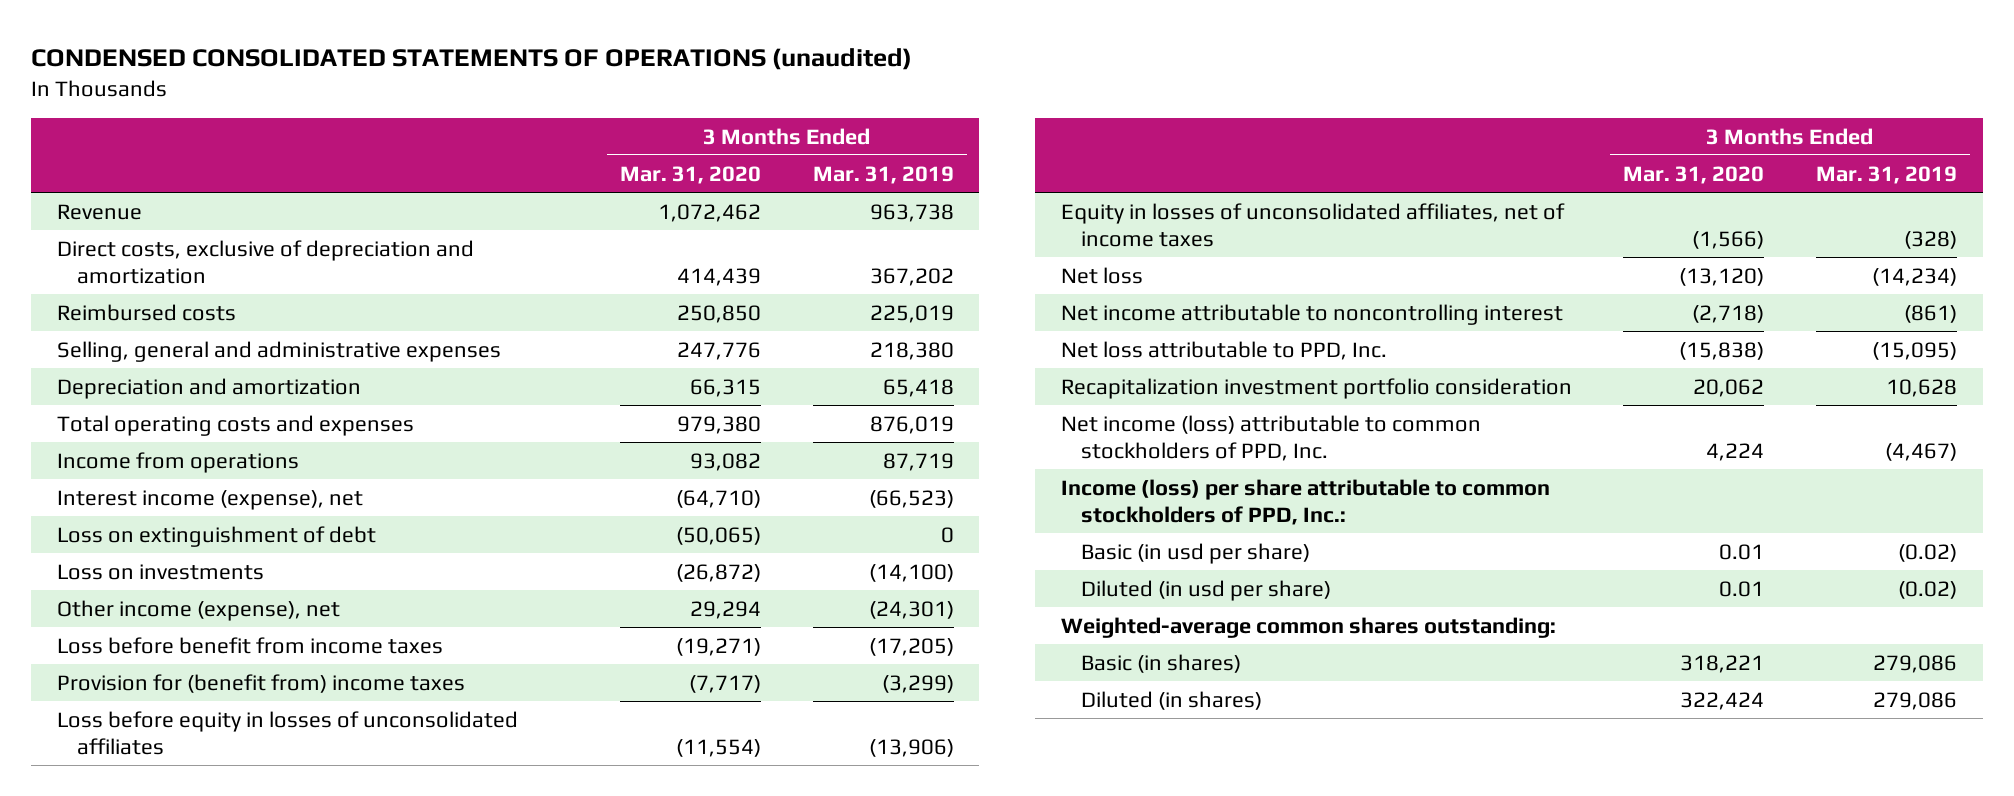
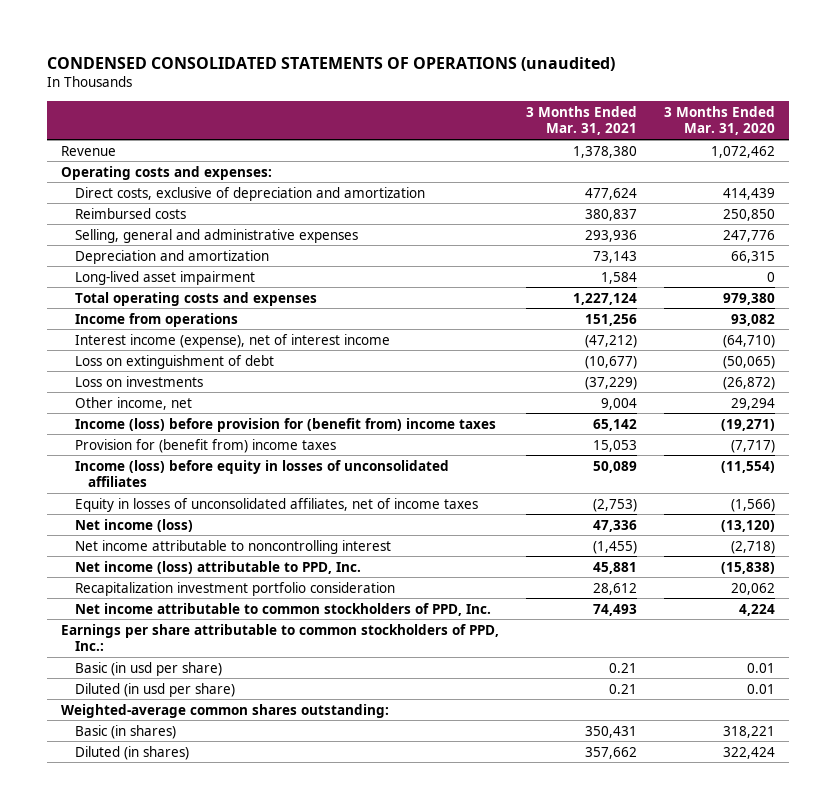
- | 3 Months Ended Mar. 31, 2020 | 3 Months Ended Mar. 31, 2019
+ | 3 Months Ended Mar. 31, 2021 | 3 Months Ended Mar. 31, 2020
+ Operating costs and expenses:
+ Long-lived asset impairment | 1,584 | 0
- Interest income (expense), net | (64,710) | (66,523)
+ Interest income (expense), net of interest income | (47,212) | (64,710)
- Other income (expense), net | 29,294 | (24,301)
- Loss before benefit from income taxes | (19,271) | (17,205)
+ Other income, net | 9,004 | 29,294
+ Income (loss) before provision for (benefit from) income taxes | 65,142 | (19,271)
- Loss before equity in losses of unconsolidated affiliates | (11,554) | (13,906)
+ Income (loss) before equity in losses of unconsolidated affiliates | 50,089 | (11,554)
- Net loss | (13,120) | (14,234)
+ Net income (loss) | 47,336 | (13,120)
- Net loss attributable to PPD, Inc. | (15,838) | (15,095)
+ Net income (loss) attributable to PPD, Inc. | 45,881 | (15,838)
- Net income (loss) attributable to common stockholders of PPD, Inc. | 4,224 | (4,467)
- Income (loss) per share attributable to common stockholders of PPD, Inc.:
+ Net income attributable to common stockholders of PPD, Inc. | 74,493 | 4,224
+ Earnings per share attributable to common stockholders of PPD, Inc.:

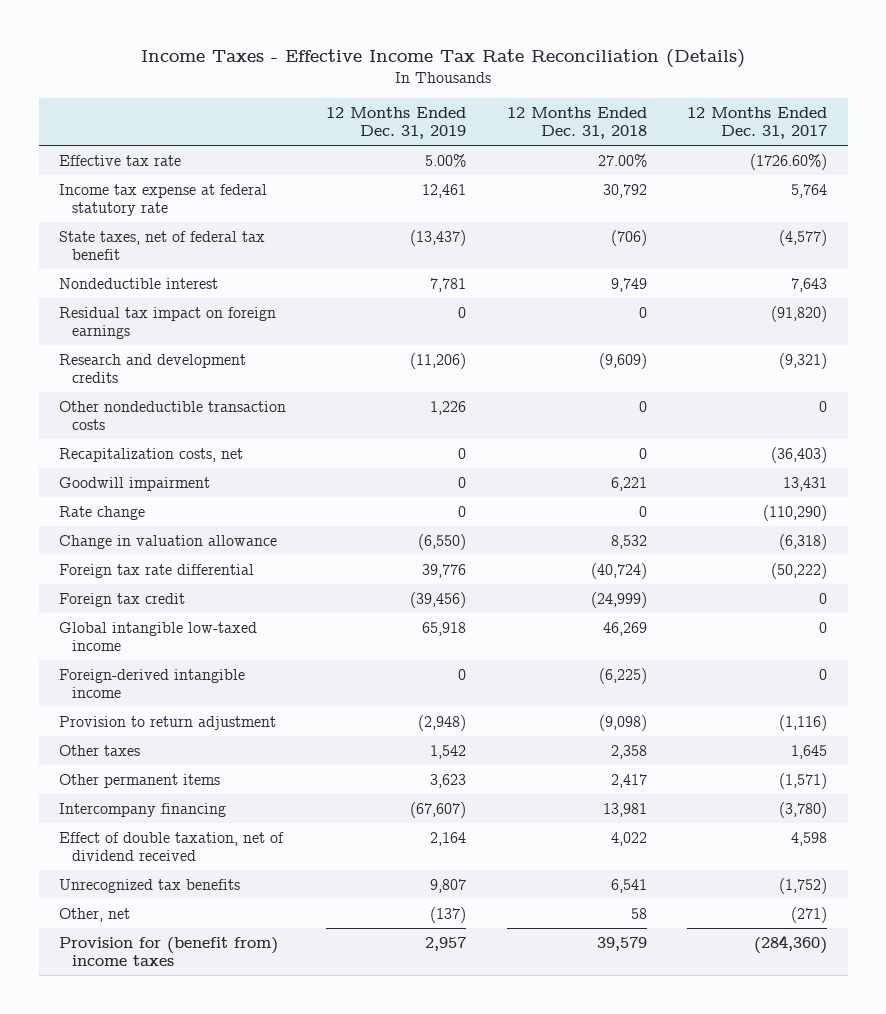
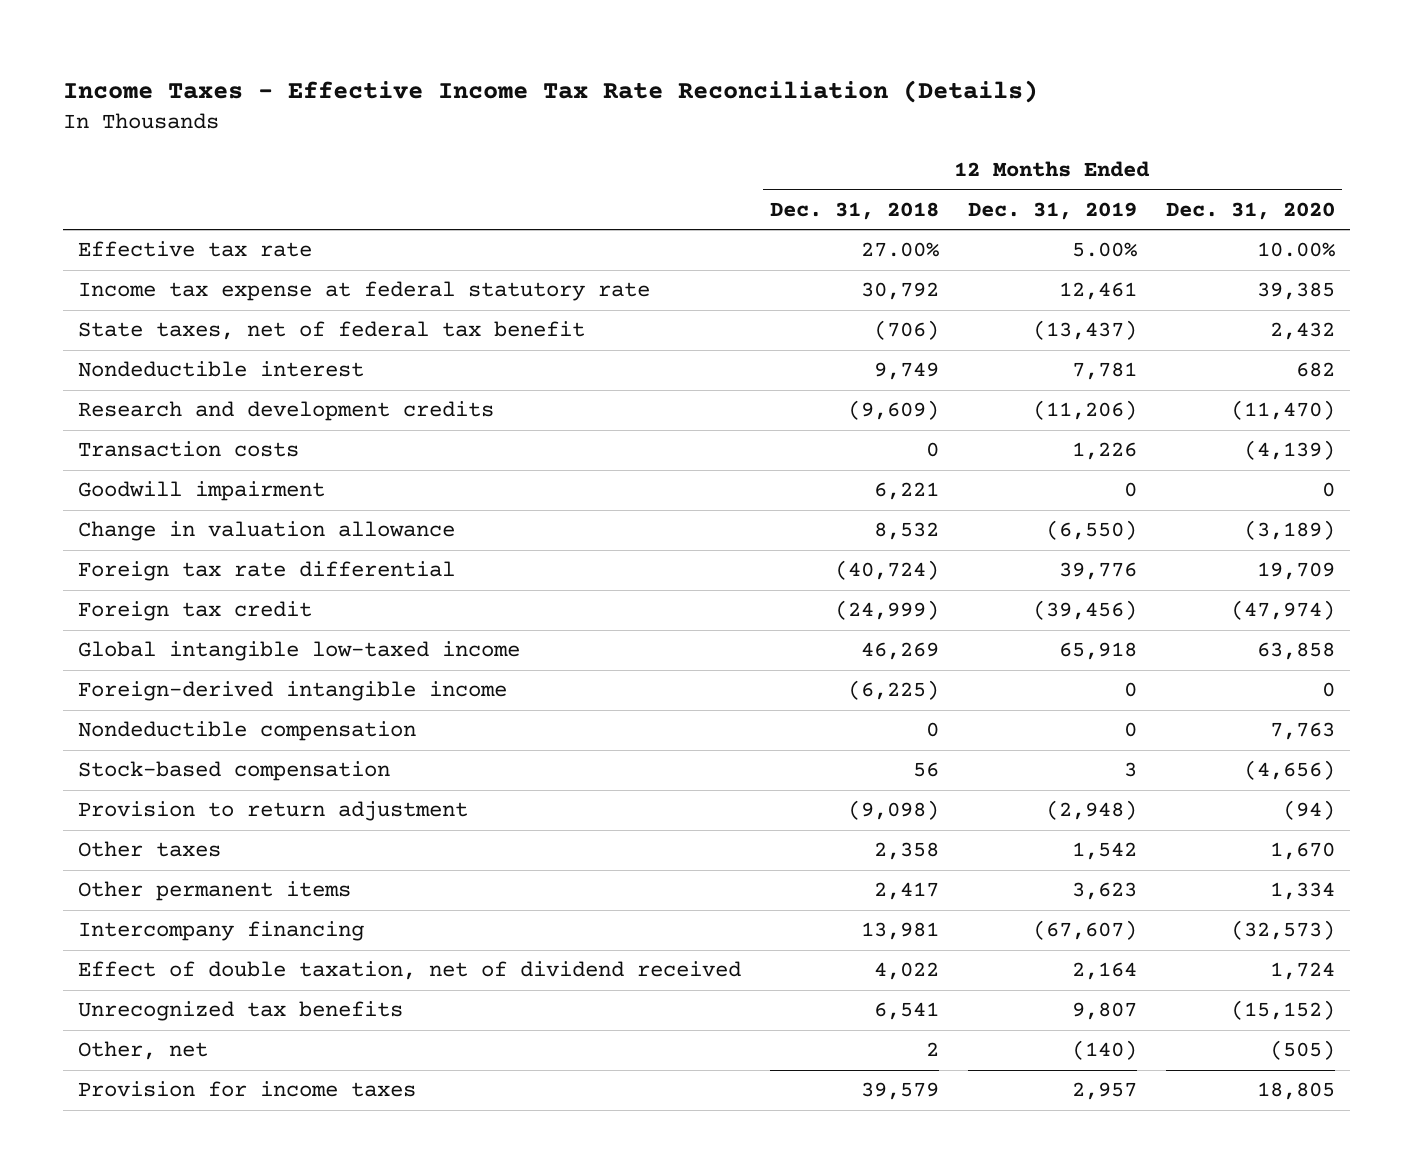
- | 12 Months Ended Dec. 31, 2019 | 12 Months Ended Dec. 31, 2018 | 12 Months Ended Dec. 31, 2017
+ | 12 Months Ended Dec. 31, 2018 | 12 Months Ended Dec. 31, 2019 | 12 Months Ended Dec. 31, 2020
- Residual tax impact on foreign earnings | 0 | 0 | (91,820)
- Other nondeductible transaction costs | 1,226 | 0 | 0
- Recapitalization costs, net | 0 | 0 | (36,403)
+ Transaction costs | 0 | 1,226 | (4,139)
- Rate change | 0 | 0 | (110,290)
+ Nondeductible compensation | 0 | 0 | 7,763
+ Stock-based compensation | 56 | 3 | (4,656)
- Other, net | (137) | 58 | (271)
- Provision for (benefit from) income taxes | 2,957 | 39,579 | (284,360)
+ Other, net | 2 | (140) | (505)
+ Provision for income taxes | 39,579 | 2,957 | 18,805

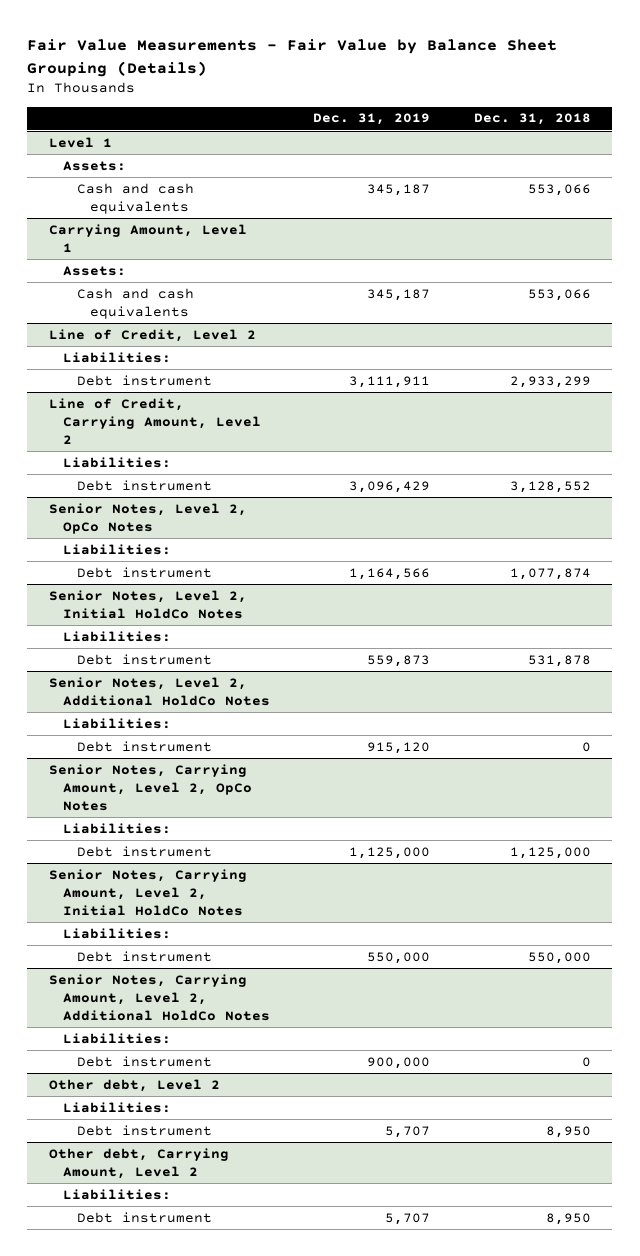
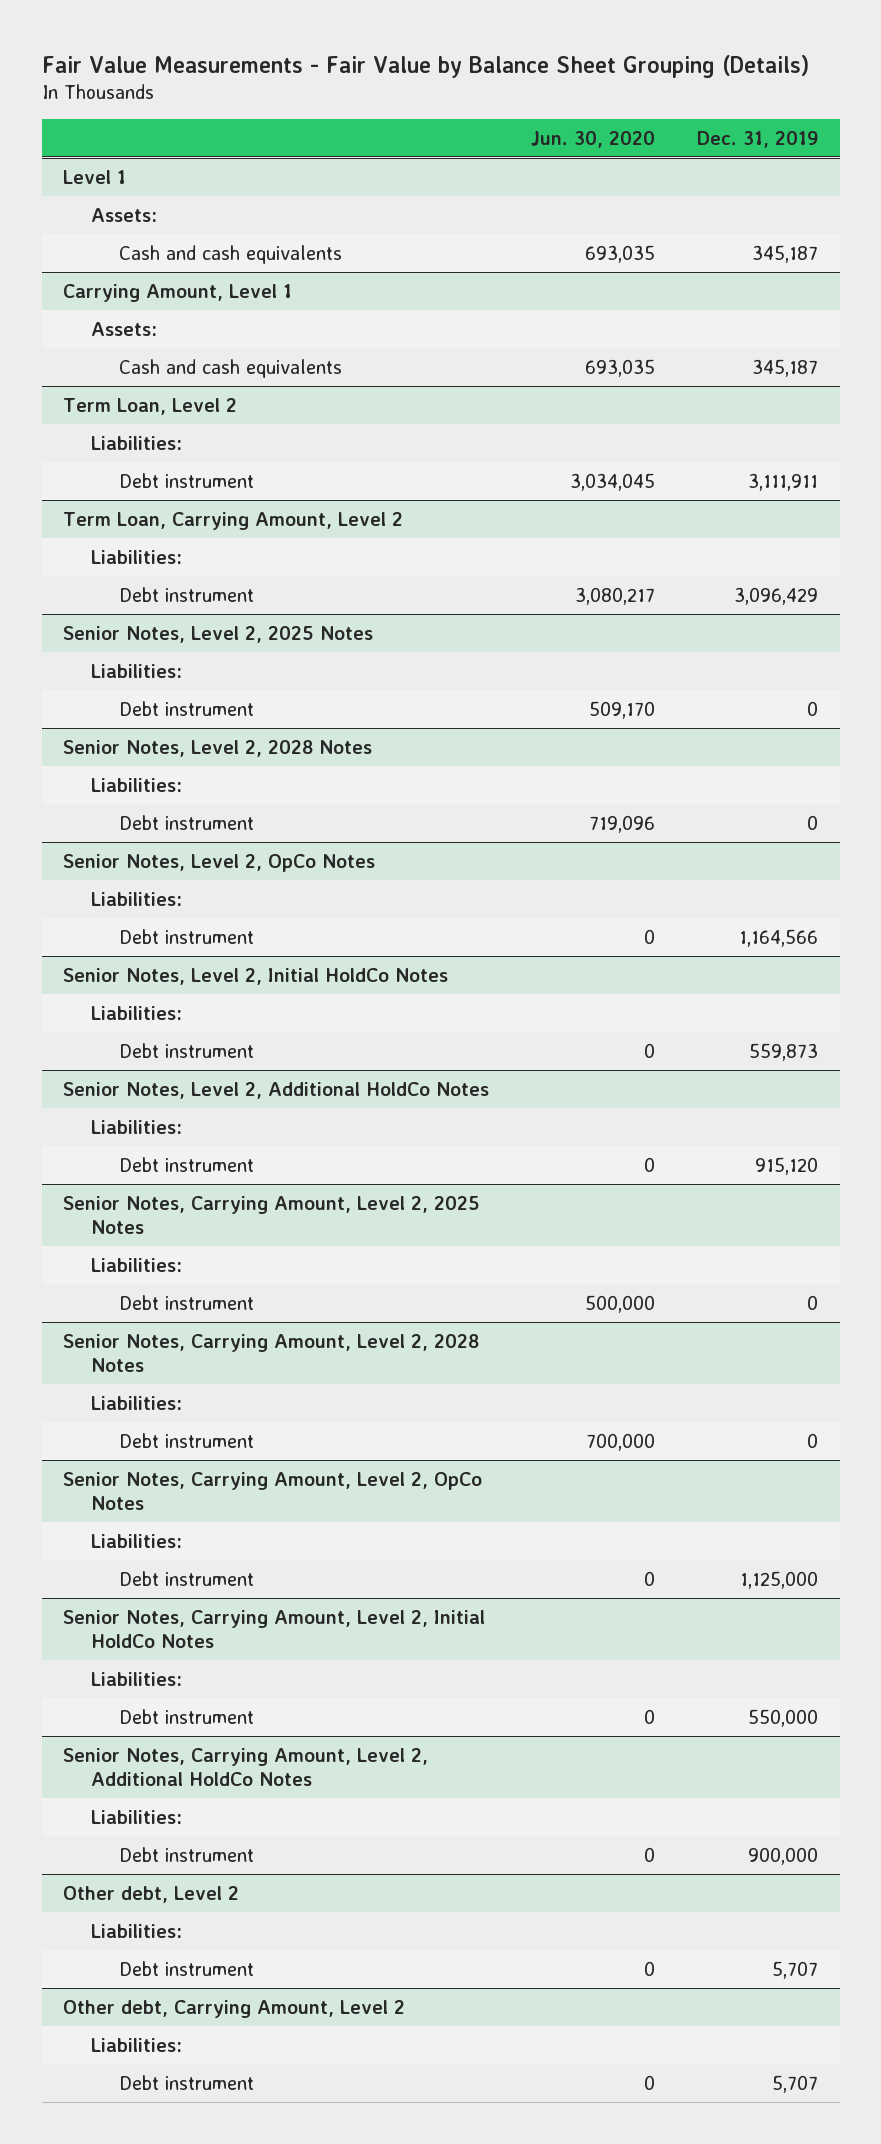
- | Dec. 31, 2019 | Dec. 31, 2018
+ | Jun. 30, 2020 | Dec. 31, 2019
- Line of Credit, Level 2
+ Term Loan, Level 2
- Line of Credit, Carrying Amount, Level 2
+ Term Loan, Carrying Amount, Level 2
+ Senior Notes, Level 2, 2025 Notes
+ Liabilities:
+ Debt instrument | 509,170 | 0
+ Senior Notes, Level 2, 2028 Notes
+ Liabilities:
+ Debt instrument | 719,096 | 0
+ Senior Notes, Carrying Amount, Level 2, 2025 Notes
+ Liabilities:
+ Debt instrument | 500,000 | 0
+ Senior Notes, Carrying Amount, Level 2, 2028 Notes
+ Liabilities:
+ Debt instrument | 700,000 | 0

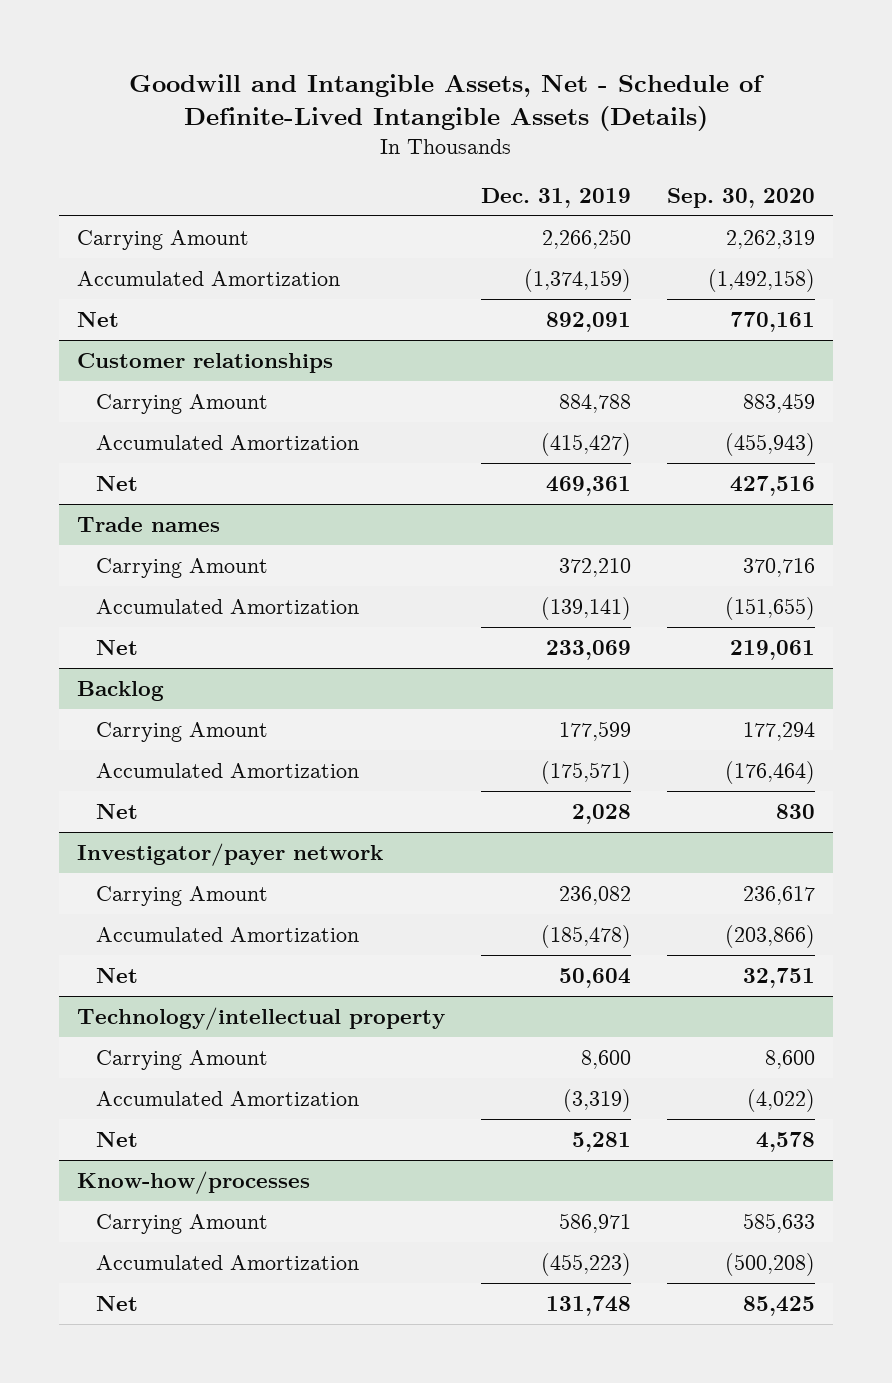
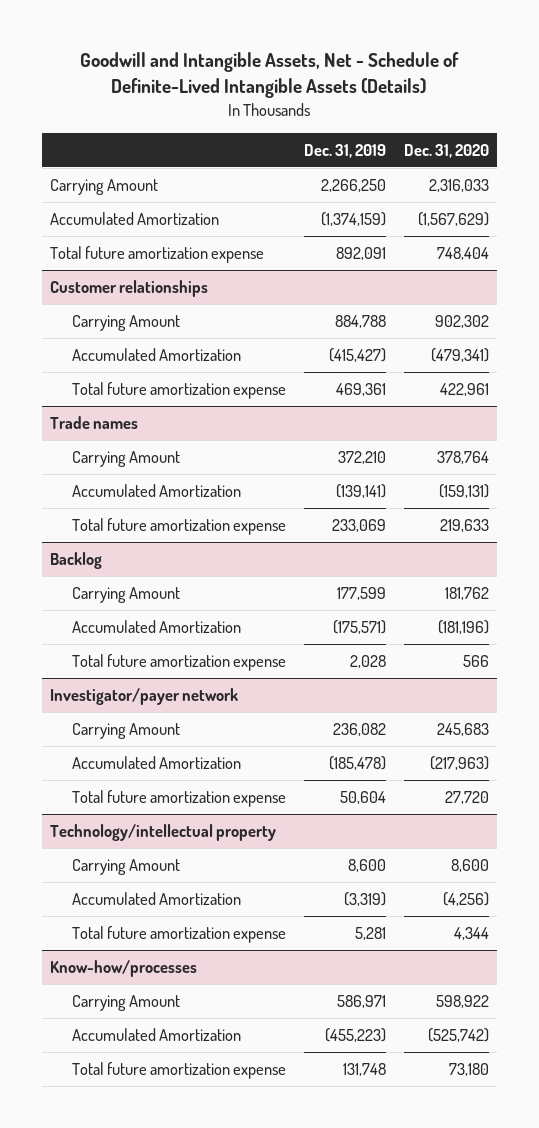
- | Dec. 31, 2019 | Sep. 30, 2020
+ | Dec. 31, 2019 | Dec. 31, 2020
- Net | 892,091 | 770,161
+ Total future amortization expense | 892,091 | 748,404
@ Customer relationships
- Net | 469,361 | 427,516
+ Total future amortization expense | 469,361 | 422,961
@ Trade names
- Net | 233,069 | 219,061
+ Total future amortization expense | 233,069 | 219,633
@ Backlog
- Net | 2,028 | 830
+ Total future amortization expense | 2,028 | 566
@ Investigator/payer network
- Net | 50,604 | 32,751
+ Total future amortization expense | 50,604 | 27,720
@ Technology/intellectual property
- Net | 5,281 | 4,578
+ Total future amortization expense | 5,281 | 4,344
@ Know-how/processes
- Net | 131,748 | 85,425
+ Total future amortization expense | 131,748 | 73,180

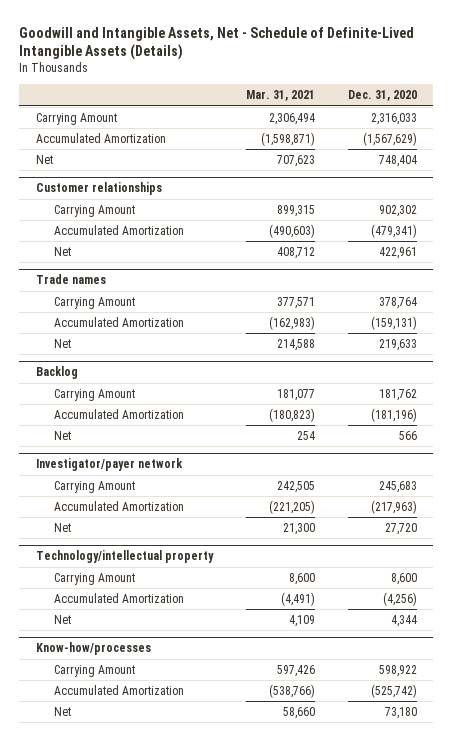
- | Dec. 31, 2019 | Dec. 31, 2020
+ | Mar. 31, 2021 | Dec. 31, 2020
- Total future amortization expense | 892,091 | 748,404
+ Net | 707,623 | 748,404
@ Customer relationships
- Total future amortization expense | 469,361 | 422,961
+ Net | 408,712 | 422,961
@ Trade names
- Total future amortization expense | 233,069 | 219,633
+ Net | 214,588 | 219,633
@ Backlog
- Total future amortization expense | 2,028 | 566
+ Net | 254 | 566
@ Investigator/payer network
- Total future amortization expense | 50,604 | 27,720
+ Net | 21,300 | 27,720
@ Technology/intellectual property
- Total future amortization expense | 5,281 | 4,344
+ Net | 4,109 | 4,344
@ Know-how/processes
- Total future amortization expense | 131,748 | 73,180
+ Net | 58,660 | 73,180

